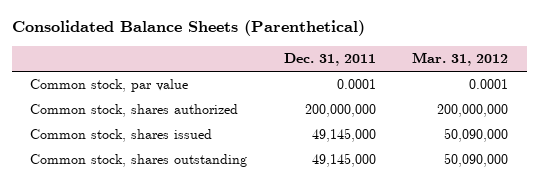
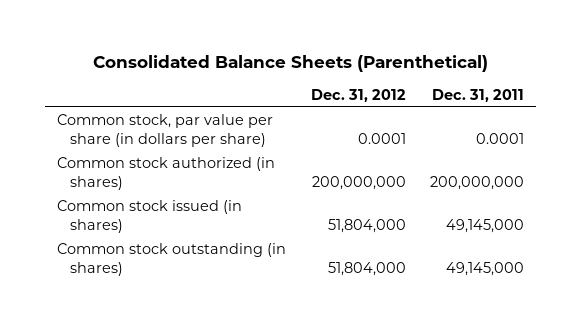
- | Dec. 31, 2011 | Mar. 31, 2012
+ | Dec. 31, 2012 | Dec. 31, 2011
- Common stock, par value | 0.0001 | 0.0001
- Common stock, shares authorized | 200,000,000 | 200,000,000
- Common stock, shares issued | 49,145,000 | 50,090,000
- Common stock, shares outstanding | 49,145,000 | 50,090,000
+ Common stock, par value per share (in dollars per share) | 0.0001 | 0.0001
+ Common stock authorized (in shares) | 200,000,000 | 200,000,000
+ Common stock issued (in shares) | 51,804,000 | 49,145,000
+ Common stock outstanding (in shares) | 51,804,000 | 49,145,000

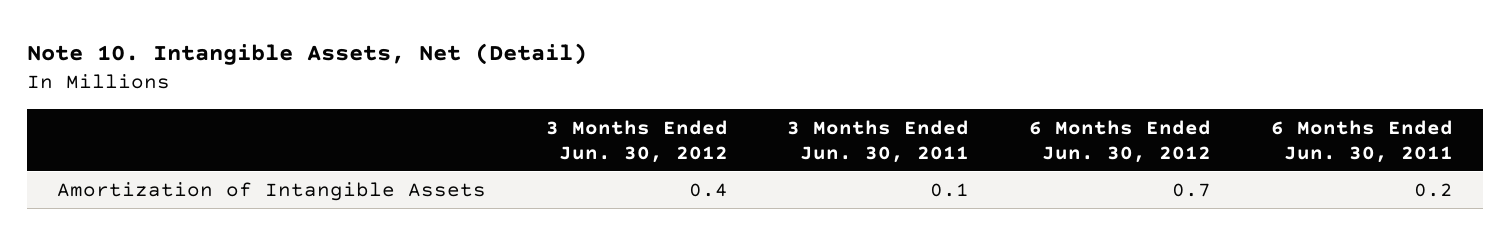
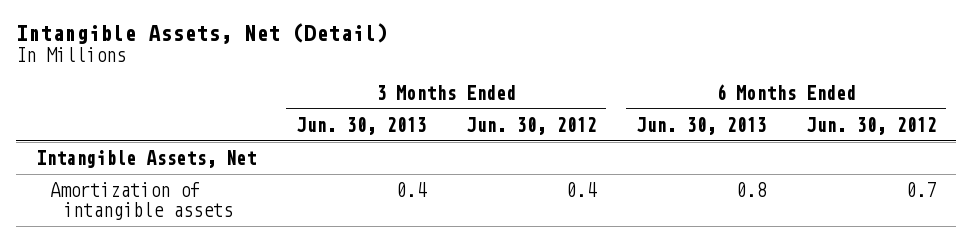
- Note 10. Intangible Assets, Net (Detail)
+ Intangible Assets, Net (Detail)
- | 3 Months Ended Jun. 30, 2012 | 3 Months Ended Jun. 30, 2011 | 6 Months Ended Jun. 30, 2012 | 6 Months Ended Jun. 30, 2011
+ | 3 Months Ended Jun. 30, 2013 | 3 Months Ended Jun. 30, 2012 | 6 Months Ended Jun. 30, 2013 | 6 Months Ended Jun. 30, 2012
- Amortization of Intangible Assets | 0.4 | 0.1 | 0.7 | 0.2
+ Intangible Assets, Net
+ Amortization of intangible assets | 0.4 | 0.4 | 0.8 | 0.7

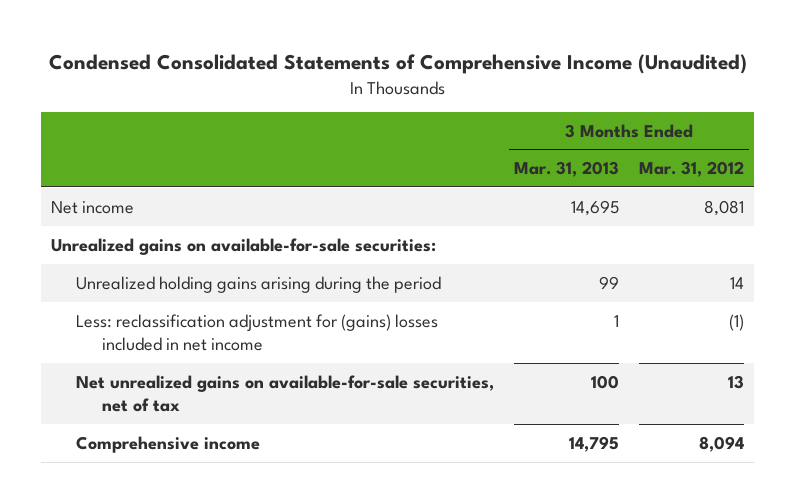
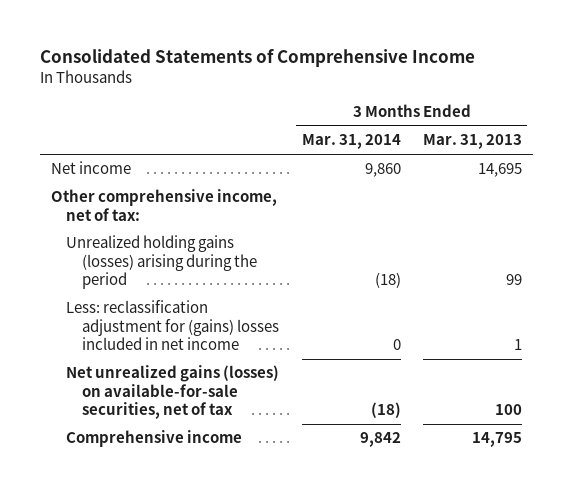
- Condensed Consolidated Statements of Comprehensive Income (Unaudited)
+ Consolidated Statements of Comprehensive Income
- | 3 Months Ended Mar. 31, 2013 | 3 Months Ended Mar. 31, 2012
+ | 3 Months Ended Mar. 31, 2014 | 3 Months Ended Mar. 31, 2013
- Unrealized gains on available-for-sale securities:
- Unrealized holding gains arising during the period | 99 | 14
+ Other comprehensive income, net of tax:
+ Unrealized holding gains (losses) arising during the period | (18) | 99
- Net unrealized gains on available-for-sale securities, net of tax | 100 | 13
+ Net unrealized gains (losses) on available-for-sale securities, net of tax | (18) | 100

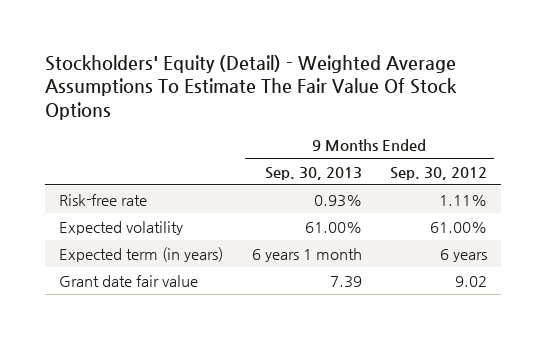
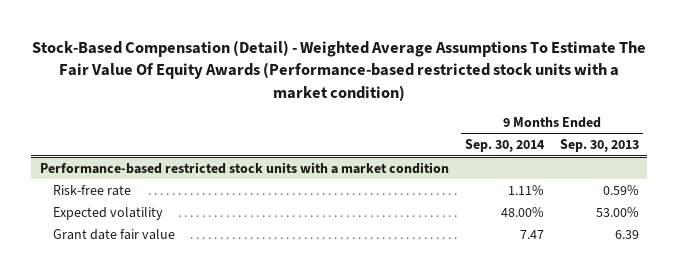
- Stockholders' Equity (Detail) - Weighted Average Assumptions To Estimate The Fair Value Of Stock Options
+ Stock-Based Compensation (Detail) - Weighted Average Assumptions To Estimate The Fair Value Of Equity Awards (Performance-based restricted stock units with a market condition)
- | 9 Months Ended Sep. 30, 2013 | 9 Months Ended Sep. 30, 2012
+ | 9 Months Ended Sep. 30, 2014 | 9 Months Ended Sep. 30, 2013
- Risk-free rate | 0.93% | 1.11%
- Expected volatility | 61.00% | 61.00%
- Expected term (in years) | 6 years 1 month | 6 years
- Grant date fair value | 7.39 | 9.02
+ Performance-based restricted stock units with a market condition
+ Risk-free rate | 1.11% | 0.59%
+ Expected volatility | 48.00% | 53.00%
+ Grant date fair value | 7.47 | 6.39

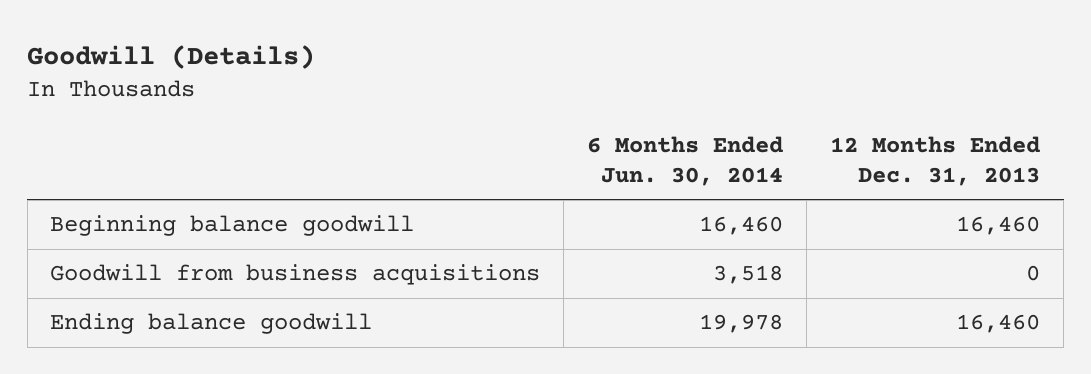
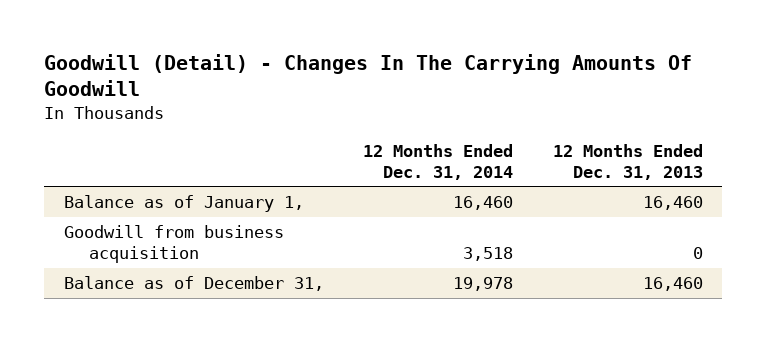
- Goodwill (Details)
+ Goodwill (Detail) - Changes In The Carrying Amounts Of Goodwill
- | 6 Months Ended Jun. 30, 2014 | 12 Months Ended Dec. 31, 2013
+ | 12 Months Ended Dec. 31, 2014 | 12 Months Ended Dec. 31, 2013
- Beginning balance goodwill | 16,460 | 16,460
- Goodwill from business acquisitions | 3,518 | 0
- Ending balance goodwill | 19,978 | 16,460
+ Balance as of January 1, | 16,460 | 16,460
+ Goodwill from business acquisition | 3,518 | 0
+ Balance as of December 31, | 19,978 | 16,460

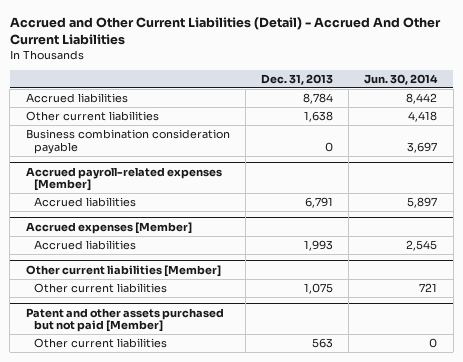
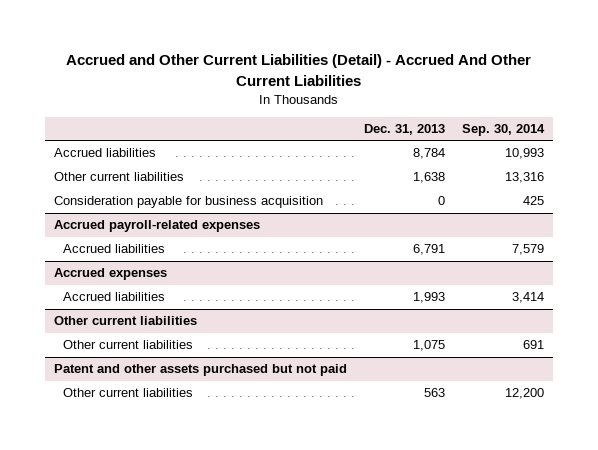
- | Dec. 31, 2013 | Jun. 30, 2014
+ | Dec. 31, 2013 | Sep. 30, 2014
- Business combination consideration payable | 0 | 3,697
- Accrued payroll-related expenses [Member]
+ Consideration payable for business acquisition | 0 | 425
+ Accrued payroll-related expenses
- Accrued expenses [Member]
+ Accrued expenses
- Other current liabilities [Member]
+ Other current liabilities
- Patent and other assets purchased but not paid [Member]
+ Patent and other assets purchased but not paid

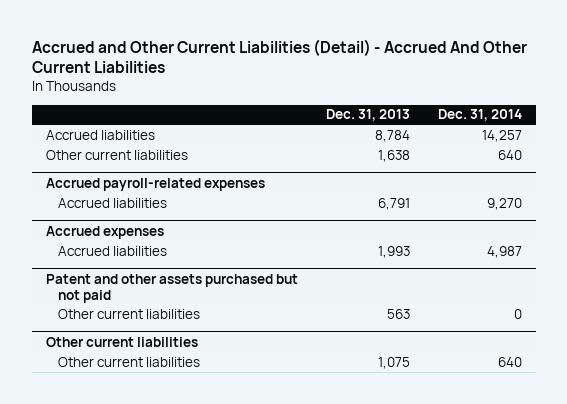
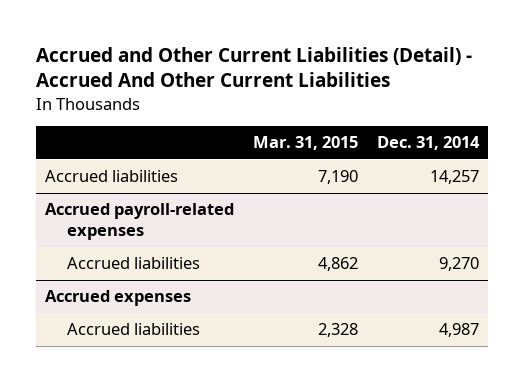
- | Dec. 31, 2013 | Dec. 31, 2014
+ | Mar. 31, 2015 | Dec. 31, 2014
- Other current liabilities | 1,638 | 640
- Patent and other assets purchased but not paid
- Other current liabilities | 563 | 0
- Other current liabilities
- Other current liabilities | 1,075 | 640

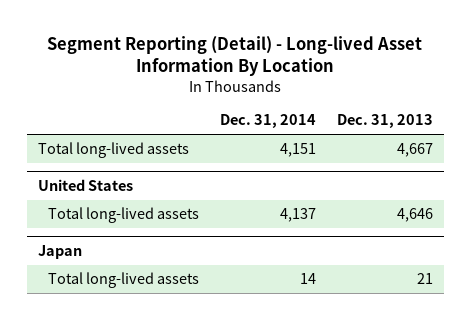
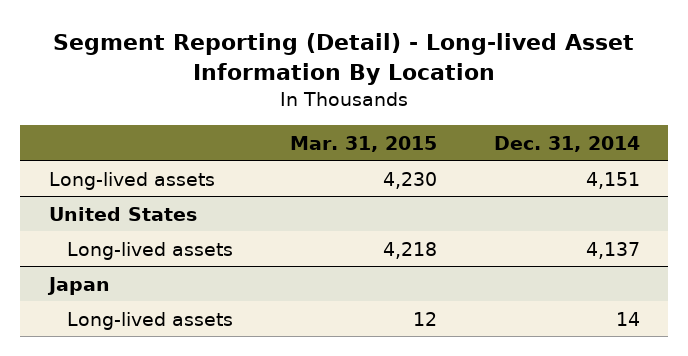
- | Dec. 31, 2014 | Dec. 31, 2013
+ | Mar. 31, 2015 | Dec. 31, 2014
- Total long-lived assets | 4,151 | 4,667
+ Long-lived assets | 4,230 | 4,151
@ United States
- Total long-lived assets | 4,137 | 4,646
+ Long-lived assets | 4,218 | 4,137
@ Japan
- Total long-lived assets | 14 | 21
+ Long-lived assets | 12 | 14

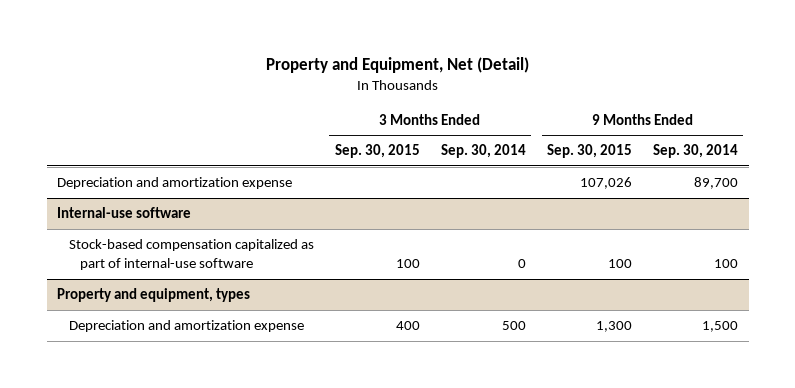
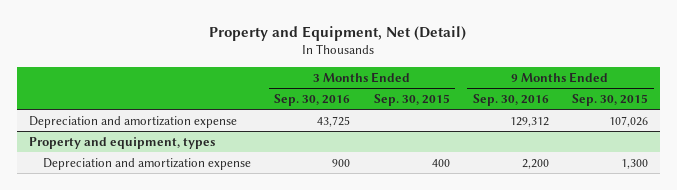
- | 3 Months Ended Sep. 30, 2015 | 3 Months Ended Sep. 30, 2014 | 9 Months Ended Sep. 30, 2015 | 9 Months Ended Sep. 30, 2014
+ | 3 Months Ended Sep. 30, 2016 | 3 Months Ended Sep. 30, 2015 | 9 Months Ended Sep. 30, 2016 | 9 Months Ended Sep. 30, 2015
- Internal-use software
- Stock-based compensation capitalized as part of internal-use software | 100 | 0 | 100 | 100

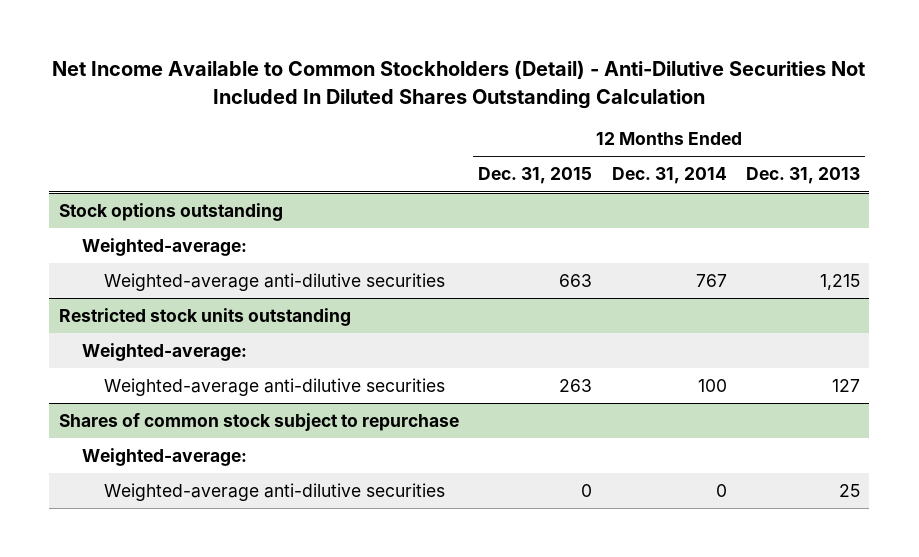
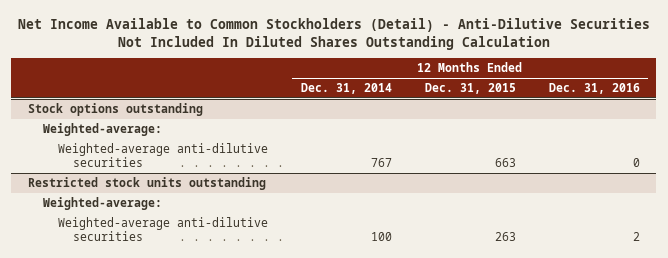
- | 12 Months Ended Dec. 31, 2015 | 12 Months Ended Dec. 31, 2014 | 12 Months Ended Dec. 31, 2013
+ | 12 Months Ended Dec. 31, 2014 | 12 Months Ended Dec. 31, 2015 | 12 Months Ended Dec. 31, 2016
- Shares of common stock subject to repurchase
- Weighted-average:
- Weighted-average anti-dilutive securities | 0 | 0 | 25

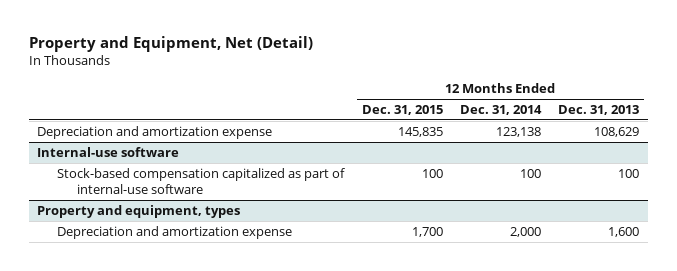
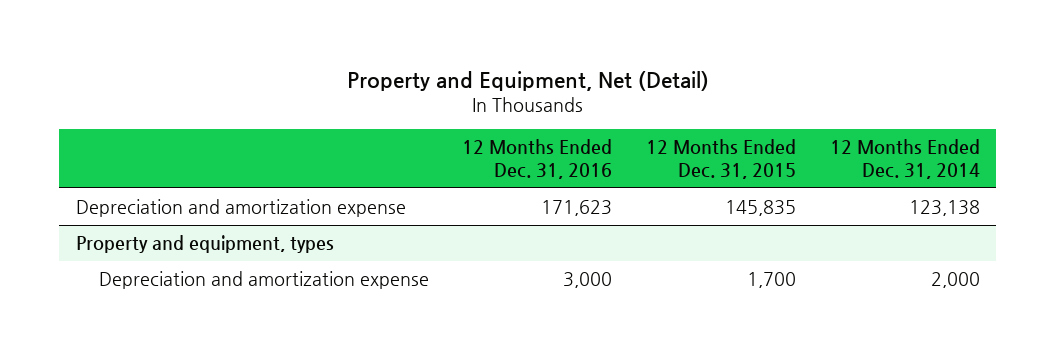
- | 12 Months Ended Dec. 31, 2015 | 12 Months Ended Dec. 31, 2014 | 12 Months Ended Dec. 31, 2013
+ | 12 Months Ended Dec. 31, 2016 | 12 Months Ended Dec. 31, 2015 | 12 Months Ended Dec. 31, 2014
- Internal-use software
- Stock-based compensation capitalized as part of internal-use software | 100 | 100 | 100

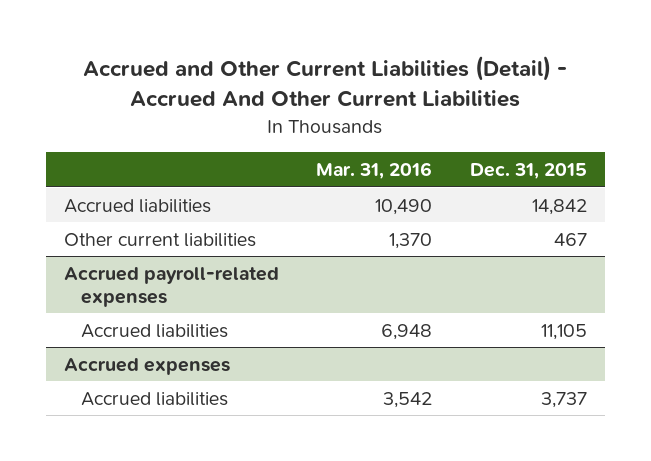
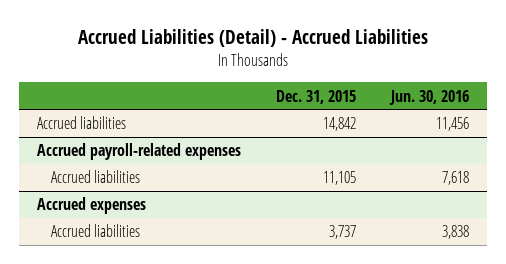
- Accrued and Other Current Liabilities (Detail) - Accrued And Other Current Liabilities
+ Accrued Liabilities (Detail) - Accrued Liabilities
- | Mar. 31, 2016 | Dec. 31, 2015
+ | Dec. 31, 2015 | Jun. 30, 2016
- Other current liabilities | 1,370 | 467

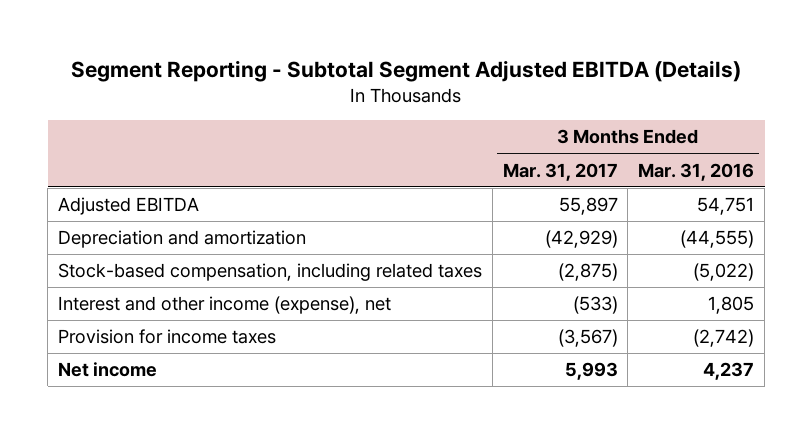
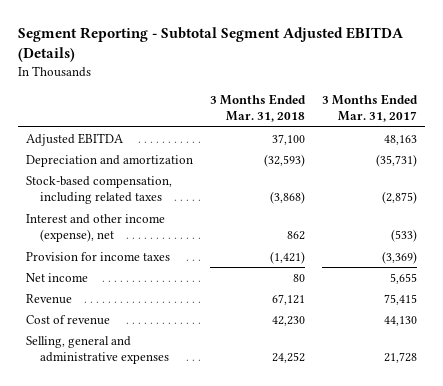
- | 3 Months Ended Mar. 31, 2017 | 3 Months Ended Mar. 31, 2016
+ | 3 Months Ended Mar. 31, 2018 | 3 Months Ended Mar. 31, 2017
- Adjusted EBITDA | 55,897 | 54,751
- Depreciation and amortization | (42,929) | (44,555)
+ Adjusted EBITDA | 37,100 | 48,163
+ Depreciation and amortization | (32,593) | (35,731)
- Provision for income taxes | (3,567) | (2,742)
- Net income | 5,993 | 4,237
+ Provision for income taxes | (1,421) | (3,369)
+ Net income | 80 | 5,655
+ Revenue | 67,121 | 75,415
+ Cost of revenue | 42,230 | 44,130
+ Selling, general and administrative expenses | 24,252 | 21,728

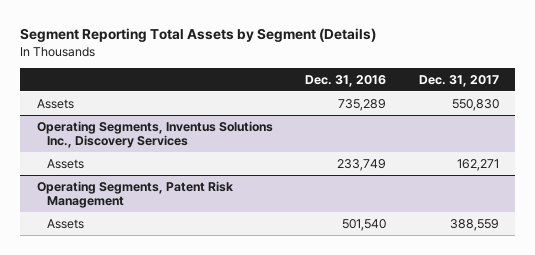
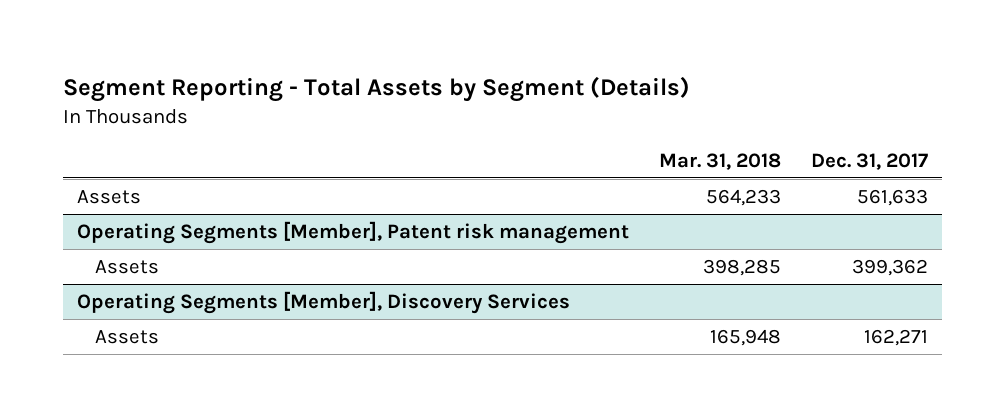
- Segment Reporting Total Assets by Segment (Details)
+ Segment Reporting - Total Assets by Segment (Details)
- | Dec. 31, 2016 | Dec. 31, 2017
+ | Mar. 31, 2018 | Dec. 31, 2017
- Assets | 735,289 | 550,830
- Operating Segments, Inventus Solutions Inc., Discovery Services
+ Assets | 564,233 | 561,633
+ Operating Segments [Member], Patent risk management
+ Assets | 398,285 | 399,362
+ Operating Segments [Member], Discovery Services
- Operating Segments, Patent Risk Management
- Assets | 501,540 | 388,559

